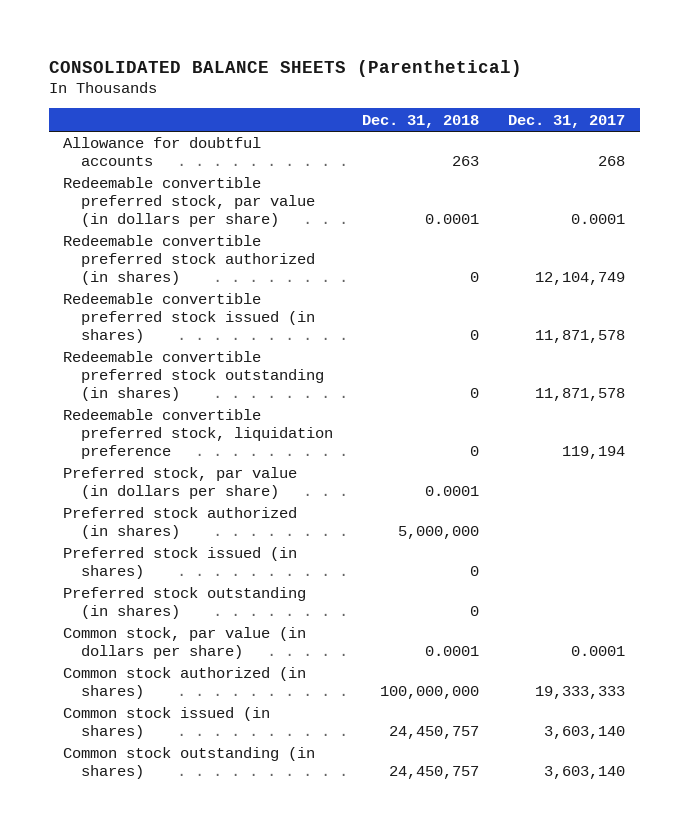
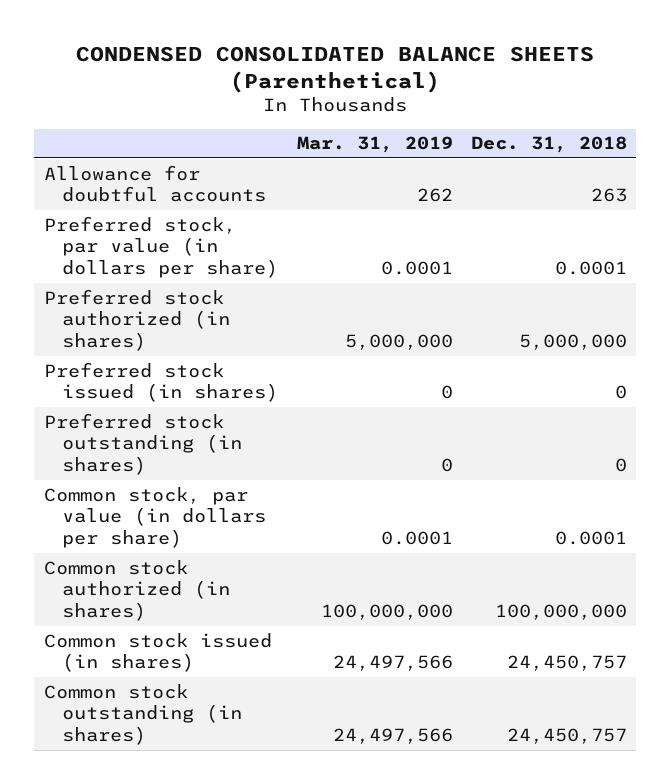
- CONSOLIDATED BALANCE SHEETS (Parenthetical)
+ CONDENSED CONSOLIDATED BALANCE SHEETS (Parenthetical)
- | Dec. 31, 2018 | Dec. 31, 2017
+ | Mar. 31, 2019 | Dec. 31, 2018
- Redeemable convertible preferred stock, par value (in dollars per share) | 0.0001 | 0.0001
- Redeemable convertible preferred stock authorized (in shares) | 0 | 12,104,749
- Redeemable convertible preferred stock issued (in shares) | 0 | 11,871,578
- Redeemable convertible preferred stock outstanding (in shares) | 0 | 11,871,578
- Redeemable convertible preferred stock, liquidation preference | 0 | 119,194

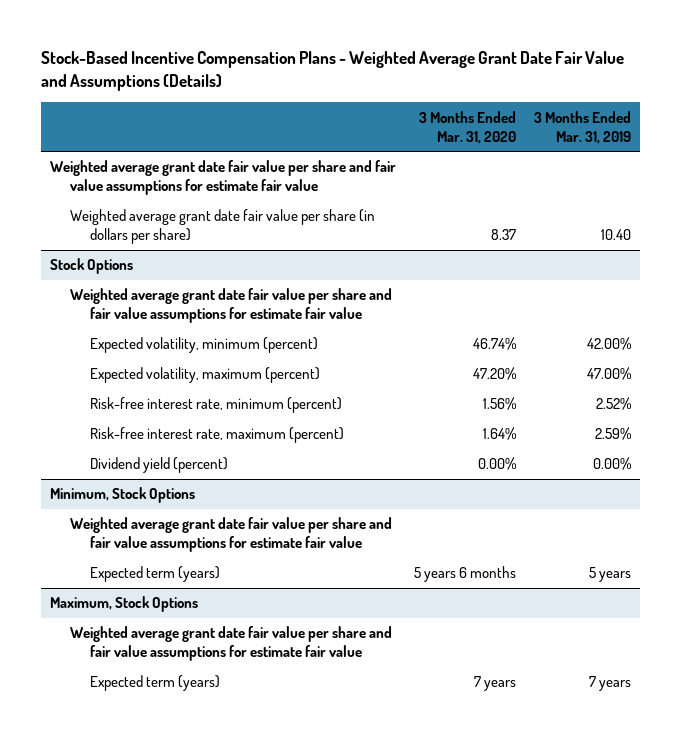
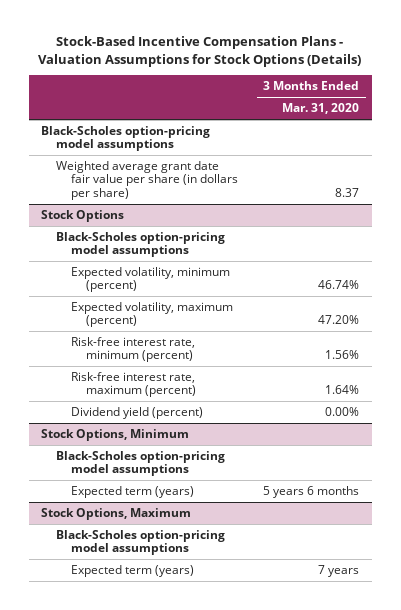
- Stock-Based Incentive Compensation Plans - Weighted Average Grant Date Fair Value and Assumptions (Details)
+ Stock-Based Incentive Compensation Plans - Valuation Assumptions for Stock Options (Details)
- | 3 Months Ended Mar. 31, 2020 | 3 Months Ended Mar. 31, 2019
+ | 3 Months Ended Mar. 31, 2020
- Weighted average grant date fair value per share and fair value assumptions for estimate fair value
+ Black-Scholes option-pricing model assumptions
@ Stock Options
- Weighted average grant date fair value per share and fair value assumptions for estimate fair value
+ Black-Scholes option-pricing model assumptions
- Minimum, Stock Options
- Weighted average grant date fair value per share and fair value assumptions for estimate fair value
+ Stock Options, Minimum
+ Black-Scholes option-pricing model assumptions
- Maximum, Stock Options
- Weighted average grant date fair value per share and fair value assumptions for estimate fair value
+ Stock Options, Maximum
+ Black-Scholes option-pricing model assumptions

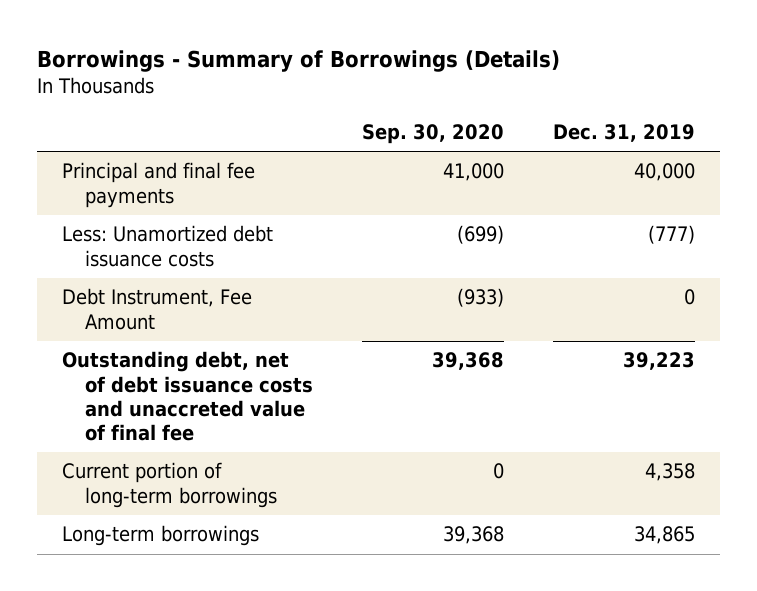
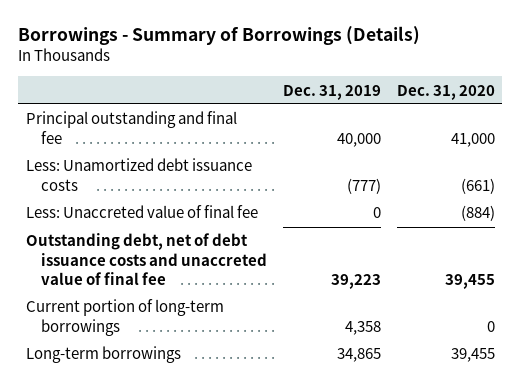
- | Sep. 30, 2020 | Dec. 31, 2019
+ | Dec. 31, 2019 | Dec. 31, 2020
- Principal and final fee payments | 41,000 | 40,000
+ Principal outstanding and final fee | 40,000 | 41,000
- Debt Instrument, Fee Amount | (933) | 0
+ Less: Unaccreted value of final fee | 0 | (884)

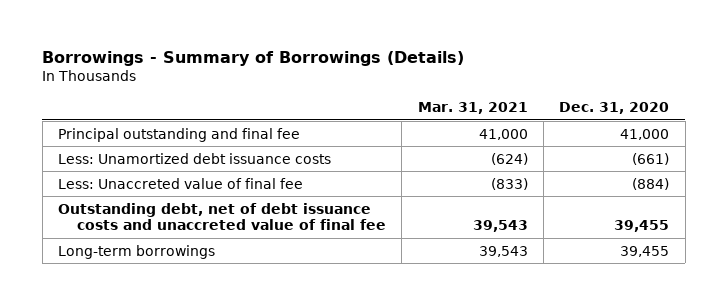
- | Dec. 31, 2019 | Dec. 31, 2020
+ | Mar. 31, 2021 | Dec. 31, 2020
- Current portion of long-term borrowings | 4,358 | 0

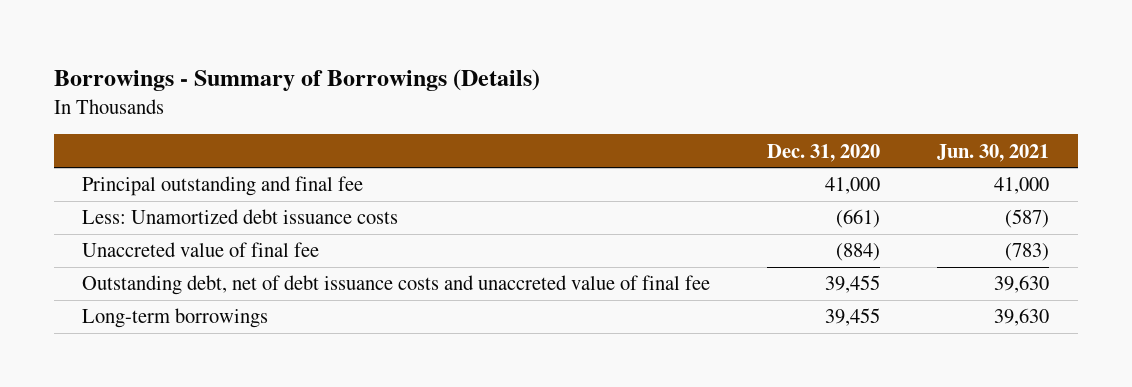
- | Mar. 31, 2021 | Dec. 31, 2020
+ | Dec. 31, 2020 | Jun. 30, 2021
- Less: Unaccreted value of final fee | (833) | (884)
+ Unaccreted value of final fee | (884) | (783)

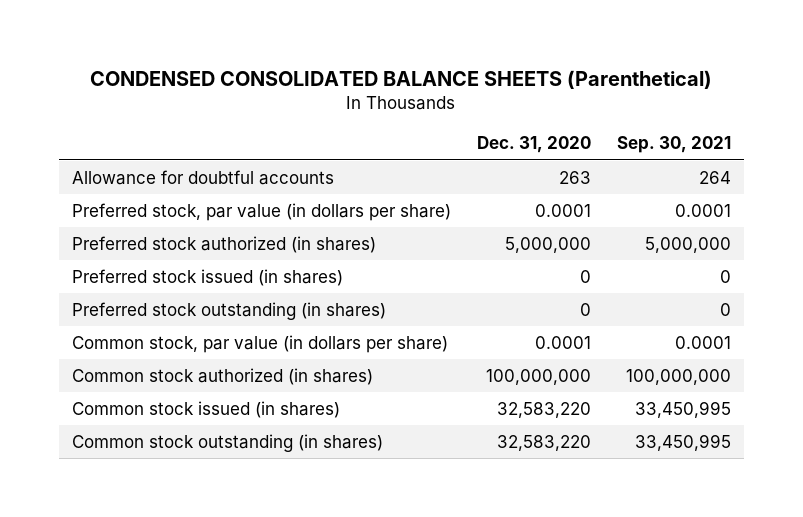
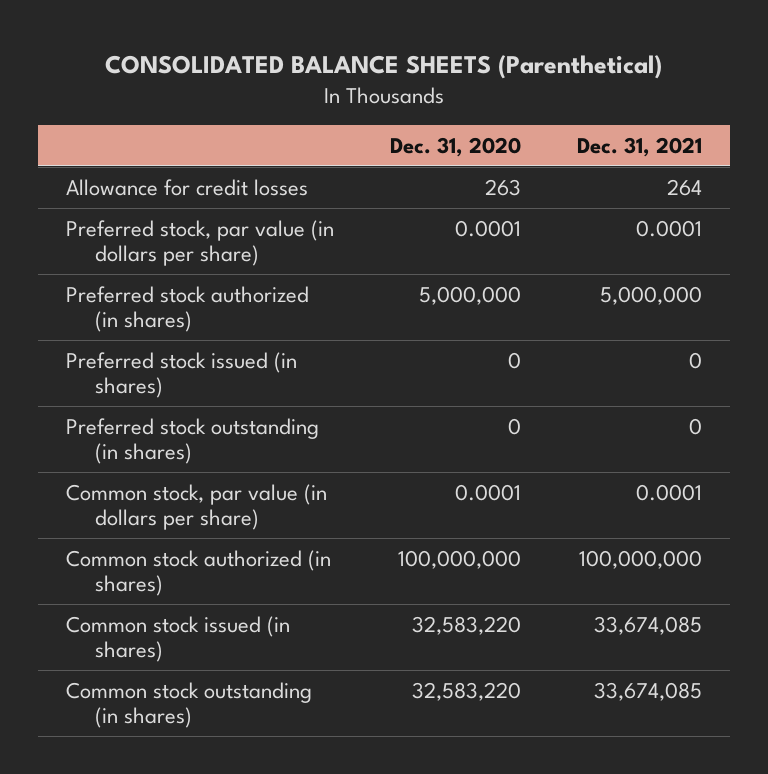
- CONDENSED CONSOLIDATED BALANCE SHEETS (Parenthetical)
+ CONSOLIDATED BALANCE SHEETS (Parenthetical)
- | Dec. 31, 2020 | Sep. 30, 2021
+ | Dec. 31, 2020 | Dec. 31, 2021
- Allowance for doubtful accounts | 263 | 264
+ Allowance for credit losses | 263 | 264

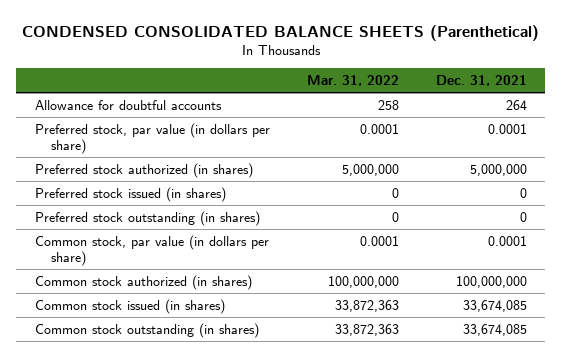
- CONSOLIDATED BALANCE SHEETS (Parenthetical)
+ CONDENSED CONSOLIDATED BALANCE SHEETS (Parenthetical)
- | Dec. 31, 2020 | Dec. 31, 2021
+ | Mar. 31, 2022 | Dec. 31, 2021
- Allowance for credit losses | 263 | 264
+ Allowance for doubtful accounts | 258 | 264

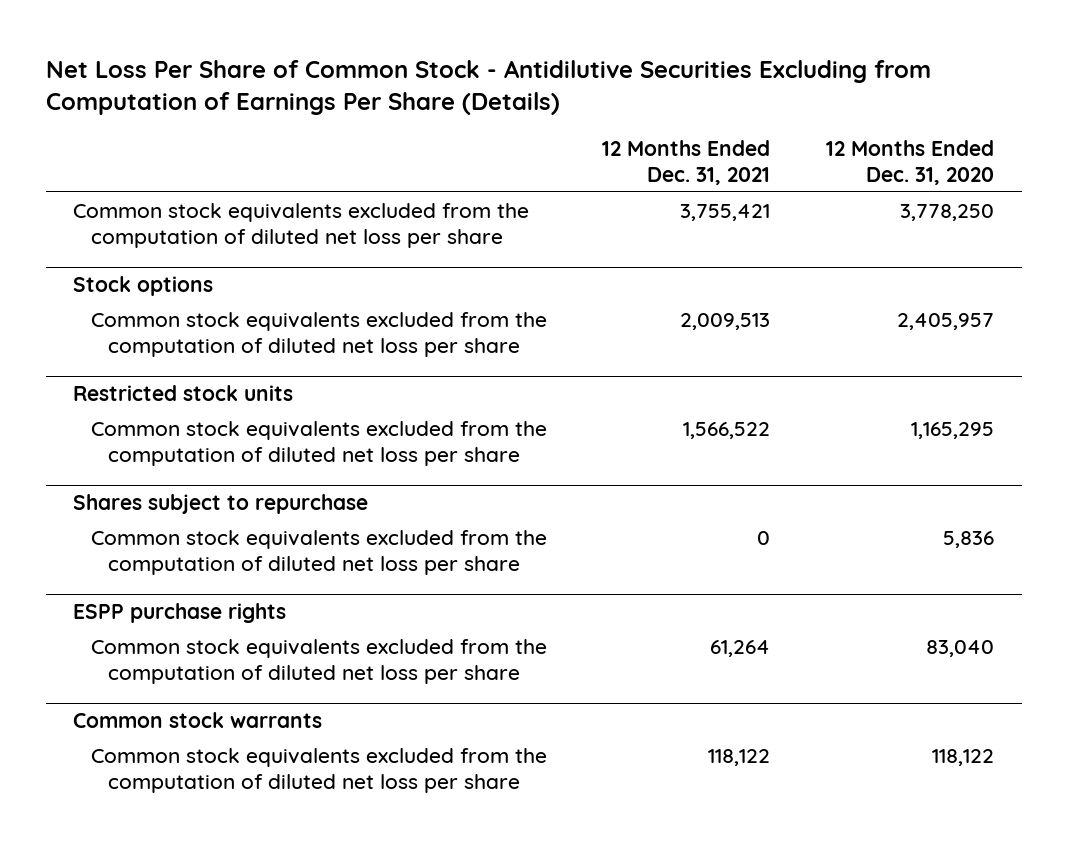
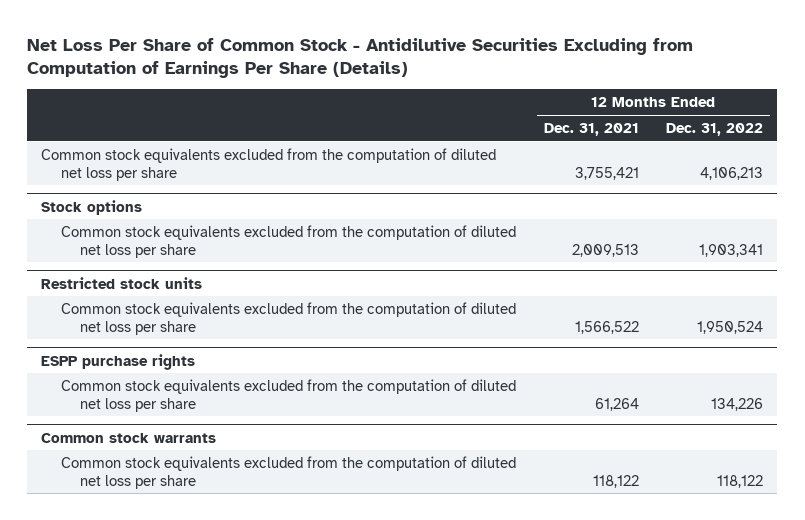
- | 12 Months Ended Dec. 31, 2021 | 12 Months Ended Dec. 31, 2020
+ | 12 Months Ended Dec. 31, 2021 | 12 Months Ended Dec. 31, 2022
- Shares subject to repurchase
- Common stock equivalents excluded from the computation of diluted net loss per share | 0 | 5,836

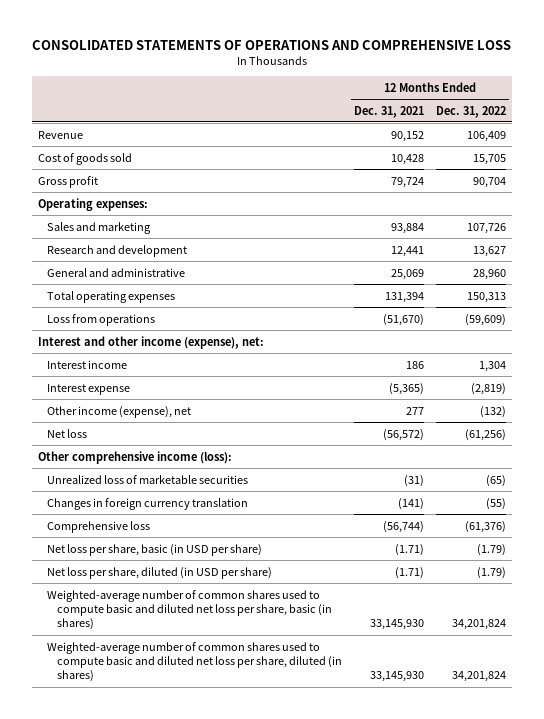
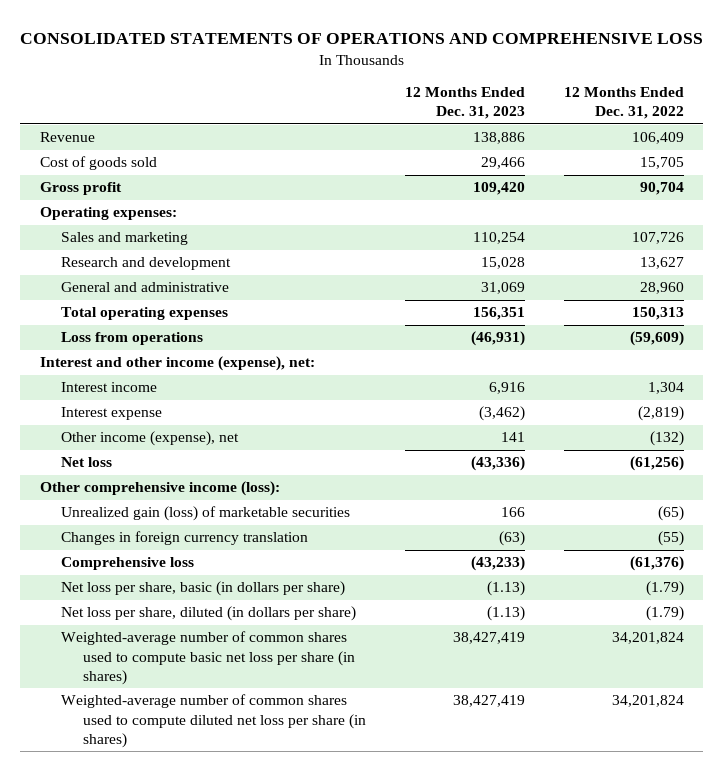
- | 12 Months Ended Dec. 31, 2021 | 12 Months Ended Dec. 31, 2022
+ | 12 Months Ended Dec. 31, 2023 | 12 Months Ended Dec. 31, 2022
- Unrealized loss of marketable securities | (31) | (65)
+ Unrealized gain (loss) of marketable securities | 166 | (65)
- Net loss per share, basic (in USD per share) | (1.71) | (1.79)
- Net loss per share, diluted (in USD per share) | (1.71) | (1.79)
- Weighted-average number of common shares used to compute basic and diluted net loss per share, basic (in shares) | 33,145,930 | 34,201,824
- Weighted-average number of common shares used to compute basic and diluted net loss per share, diluted (in shares) | 33,145,930 | 34,201,824
+ Net loss per share, basic (in dollars per share) | (1.13) | (1.79)
+ Net loss per share, diluted (in dollars per share) | (1.13) | (1.79)
+ Weighted-average number of common shares used to compute basic net loss per share (in shares) | 38,427,419 | 34,201,824
+ Weighted-average number of common shares used to compute diluted net loss per share (in shares) | 38,427,419 | 34,201,824

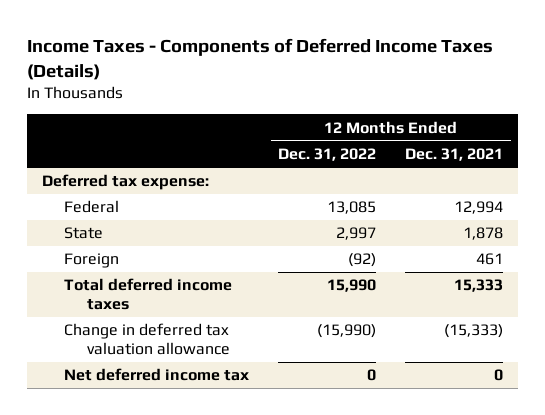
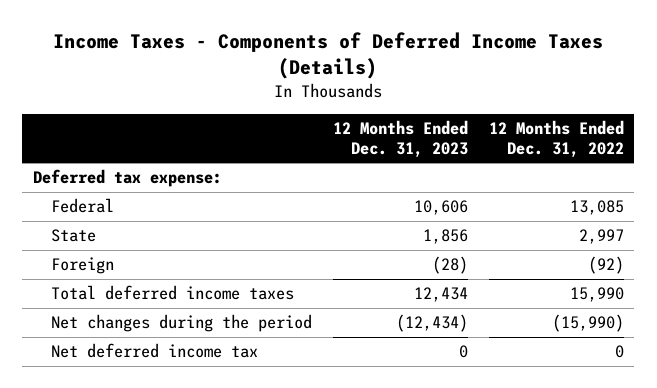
- | 12 Months Ended Dec. 31, 2022 | 12 Months Ended Dec. 31, 2021
+ | 12 Months Ended Dec. 31, 2023 | 12 Months Ended Dec. 31, 2022
- Change in deferred tax valuation allowance | (15,990) | (15,333)
+ Net changes during the period | (12,434) | (15,990)

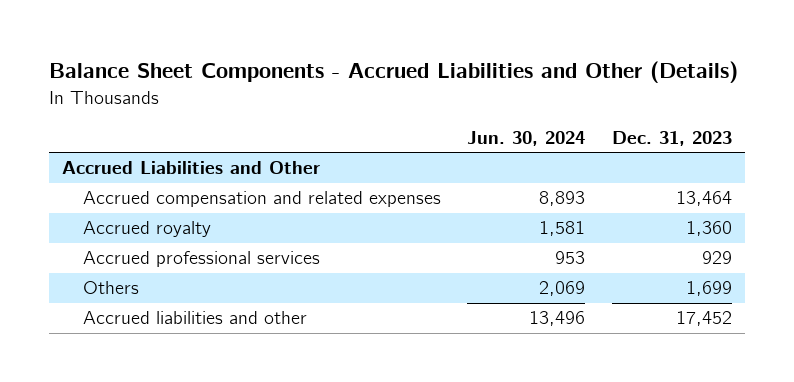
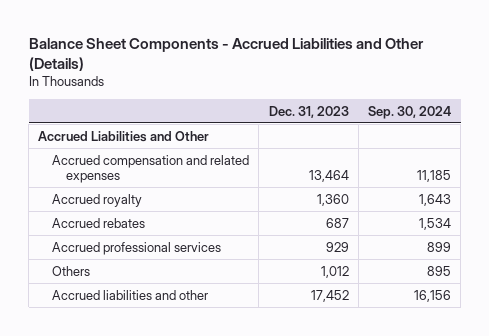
- | Jun. 30, 2024 | Dec. 31, 2023
+ | Dec. 31, 2023 | Sep. 30, 2024
+ Accrued rebates | 687 | 1,534
- Others | 2,069 | 1,699
+ Others | 1,012 | 895

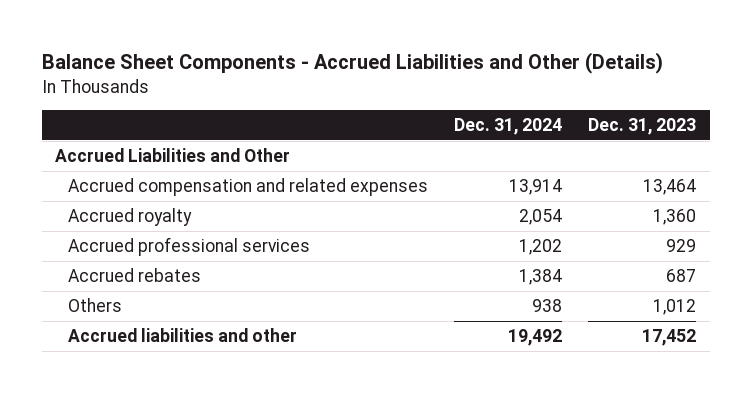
- | Dec. 31, 2023 | Sep. 30, 2024
+ | Dec. 31, 2024 | Dec. 31, 2023
moved down: Accrued rebates | 1,384 | 687

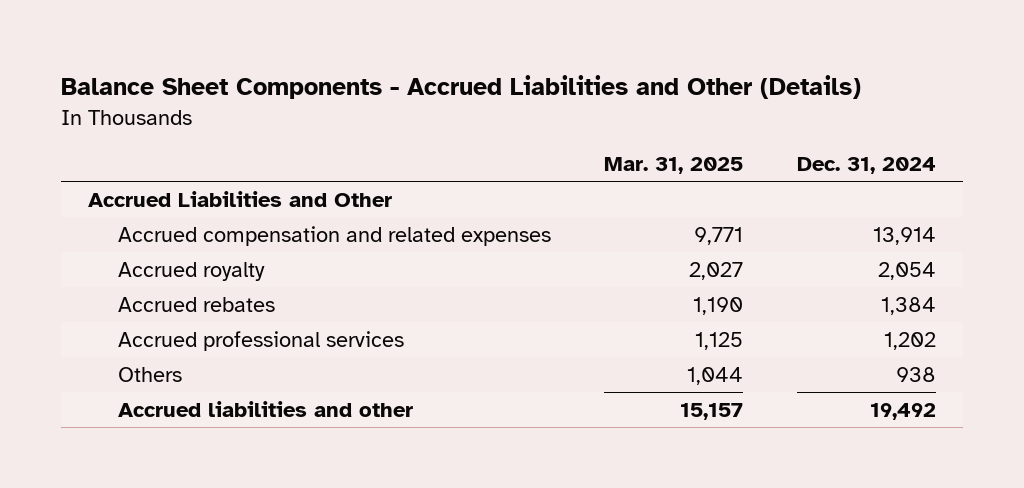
- | Dec. 31, 2024 | Dec. 31, 2023
+ | Mar. 31, 2025 | Dec. 31, 2024
moved down: Accrued professional services | 1,125 | 1,202

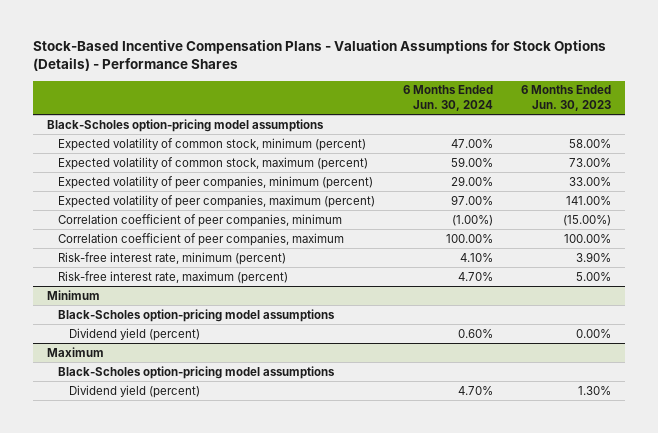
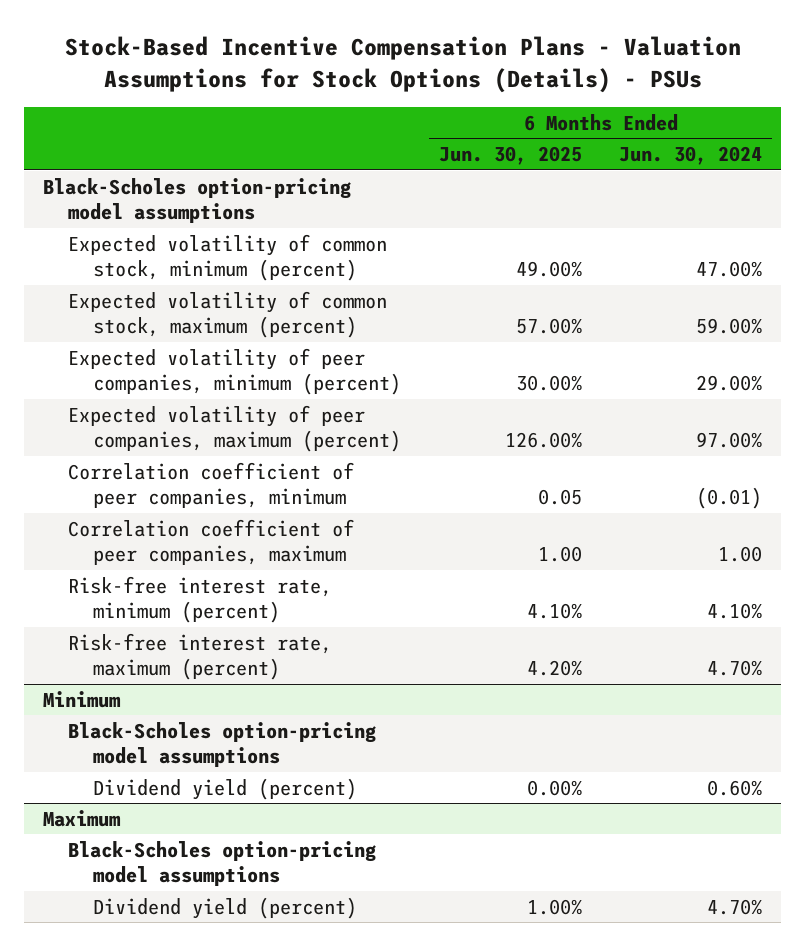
- Stock-Based Incentive Compensation Plans - Valuation Assumptions for Stock Options (Details) - Performance Shares
+ Stock-Based Incentive Compensation Plans - Valuation Assumptions for Stock Options (Details) - PSUs
- | 6 Months Ended Jun. 30, 2024 | 6 Months Ended Jun. 30, 2023
+ | 6 Months Ended Jun. 30, 2025 | 6 Months Ended Jun. 30, 2024
- Correlation coefficient of peer companies, minimum | (1.00%) | (15.00%)
- Correlation coefficient of peer companies, maximum | 100.00% | 100.00%
+ Correlation coefficient of peer companies, minimum | 0.05 | (0.01)
+ Correlation coefficient of peer companies, maximum | 1.00 | 1.00

